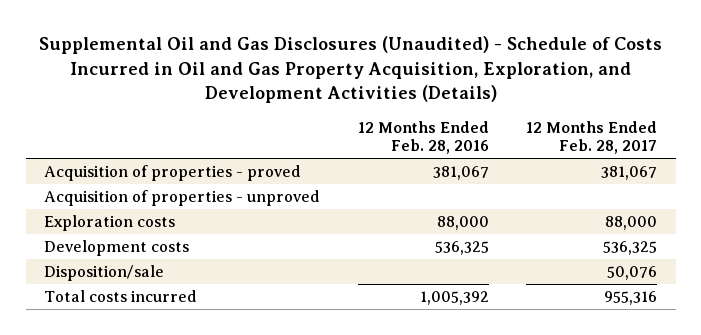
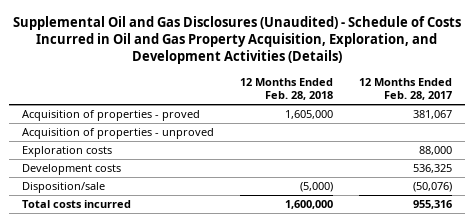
- | 12 Months Ended Feb. 28, 2016 | 12 Months Ended Feb. 28, 2017
+ | 12 Months Ended Feb. 28, 2018 | 12 Months Ended Feb. 28, 2017
- Disposition/sale | | 50,076
+ Disposition/sale | (5,000) | (50,076)

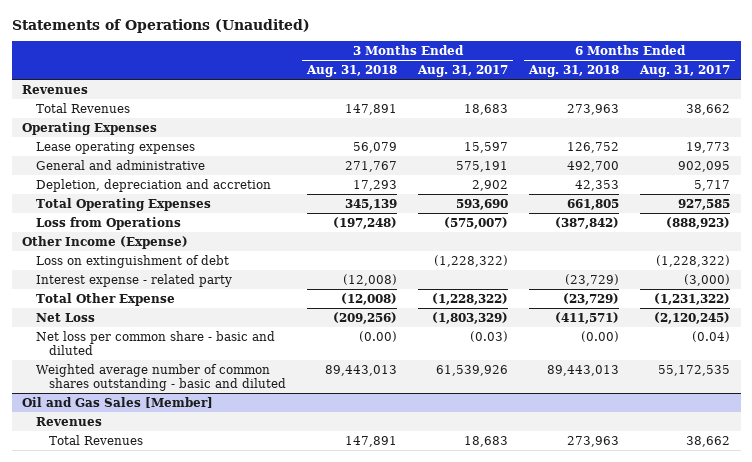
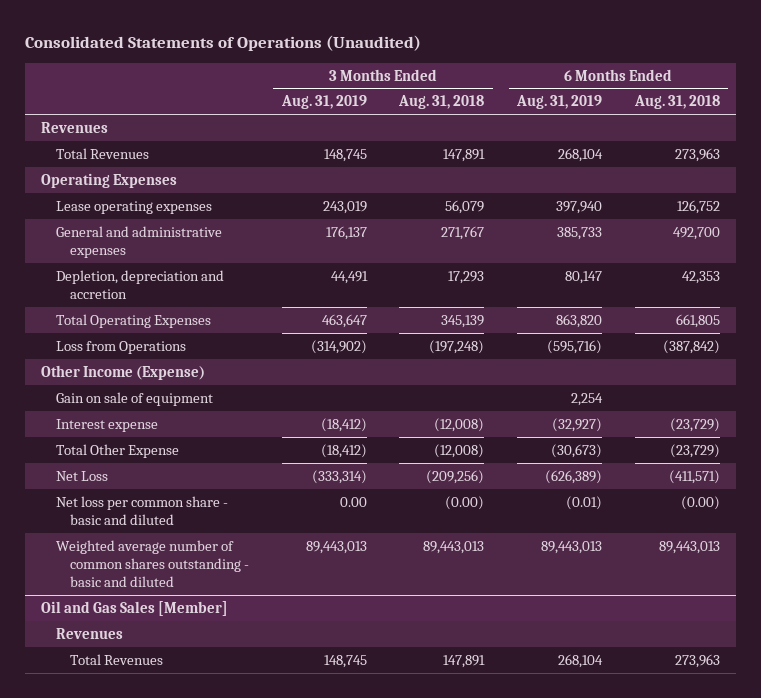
- Statements of Operations (Unaudited)
+ Consolidated Statements of Operations (Unaudited)
- | 3 Months Ended Aug. 31, 2018 | 3 Months Ended Aug. 31, 2017 | 6 Months Ended Aug. 31, 2018 | 6 Months Ended Aug. 31, 2017
+ | 3 Months Ended Aug. 31, 2019 | 3 Months Ended Aug. 31, 2018 | 6 Months Ended Aug. 31, 2019 | 6 Months Ended Aug. 31, 2018
- General and administrative | 271,767 | 575,191 | 492,700 | 902,095
+ General and administrative expenses | 176,137 | 271,767 | 385,733 | 492,700
- Loss on extinguishment of debt | | (1,228,322) | | (1,228,322)
- Interest expense - related party | (12,008) | | (23,729) | (3,000)
+ Gain on sale of equipment | | | 2,254 |
+ Interest expense | (18,412) | (12,008) | (32,927) | (23,729)

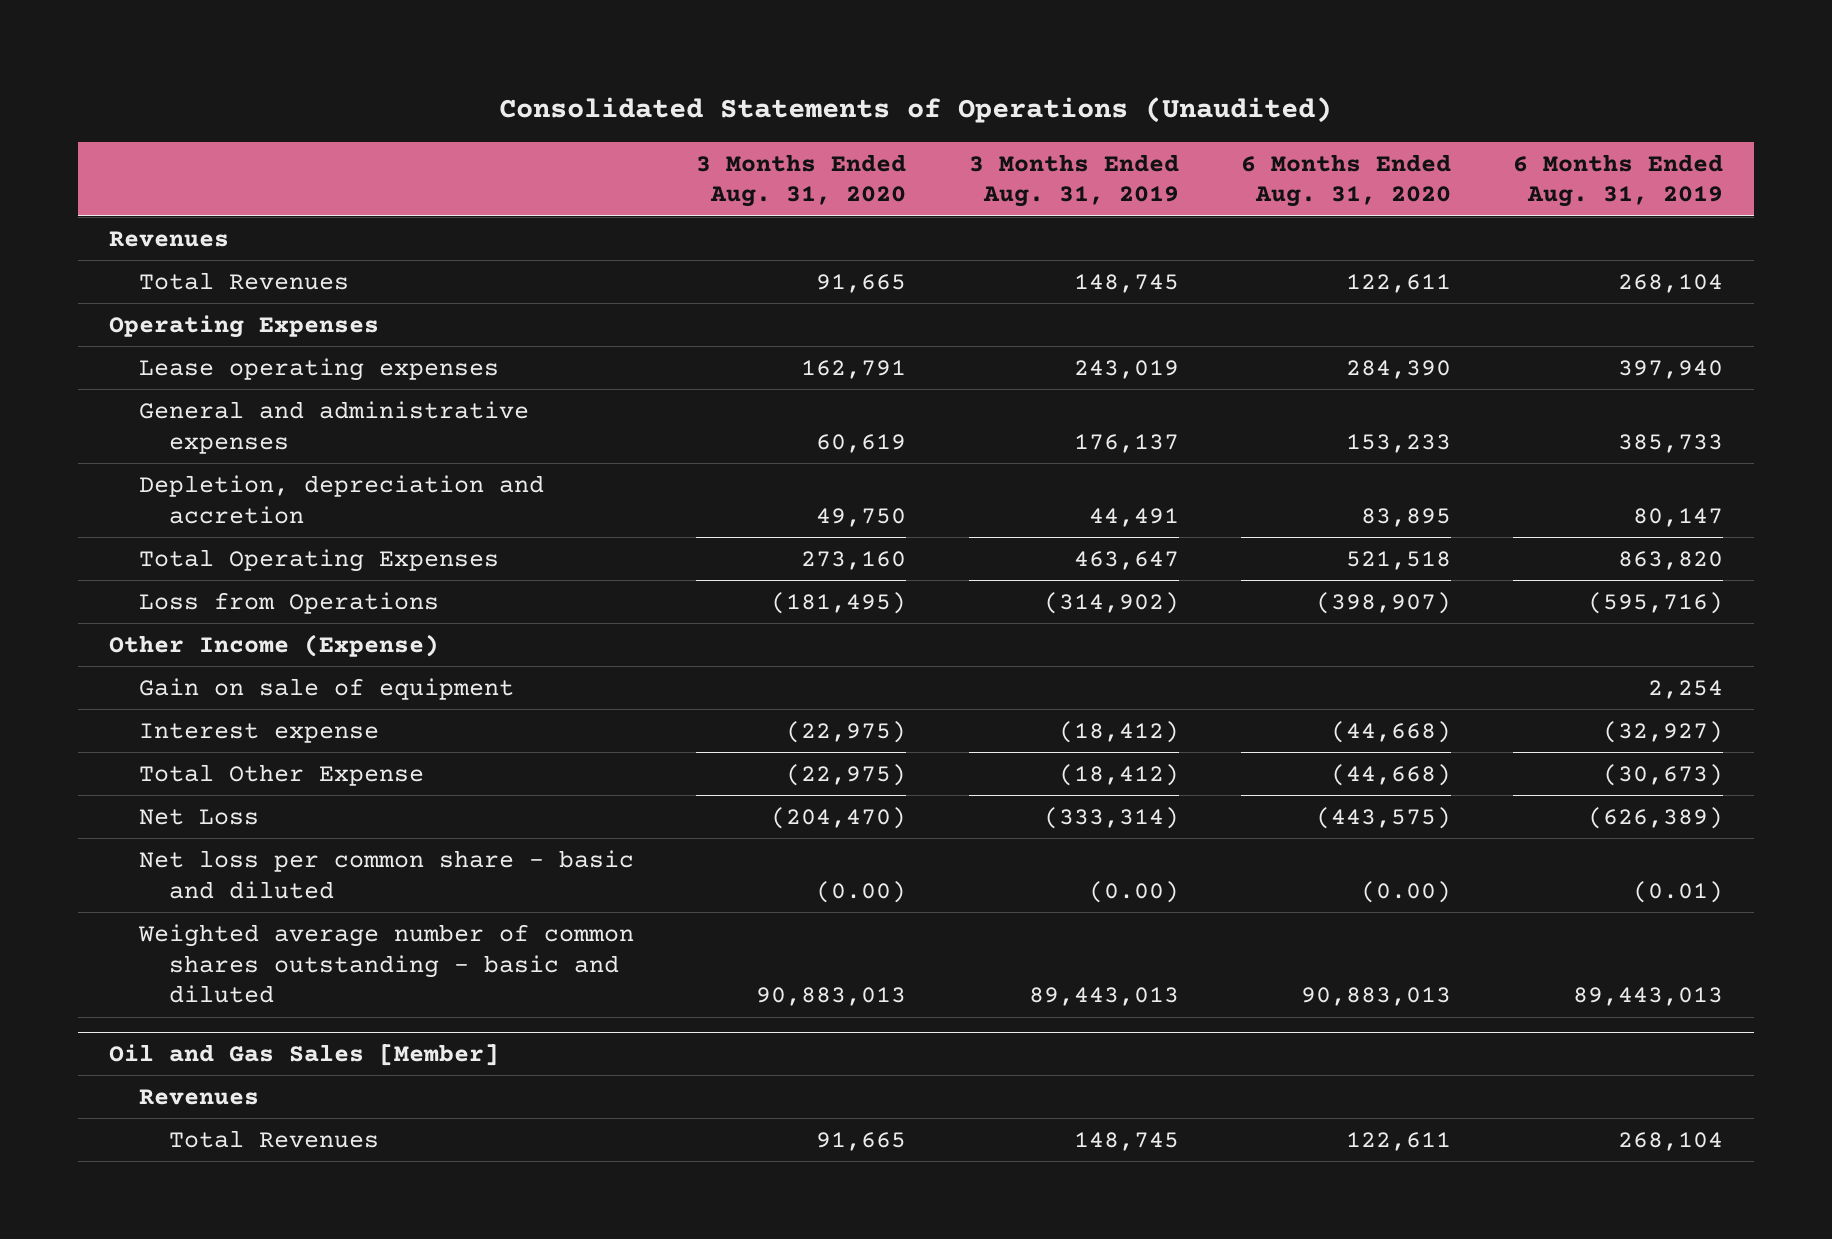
- | 3 Months Ended Aug. 31, 2019 | 3 Months Ended Aug. 31, 2018 | 6 Months Ended Aug. 31, 2019 | 6 Months Ended Aug. 31, 2018
+ | 3 Months Ended Aug. 31, 2020 | 3 Months Ended Aug. 31, 2019 | 6 Months Ended Aug. 31, 2020 | 6 Months Ended Aug. 31, 2019
- Net loss per common share - basic and diluted | 0.00 | (0.00) | (0.01) | (0.00)
+ Net loss per common share - basic and diluted | (0.00) | (0.00) | (0.00) | (0.01)

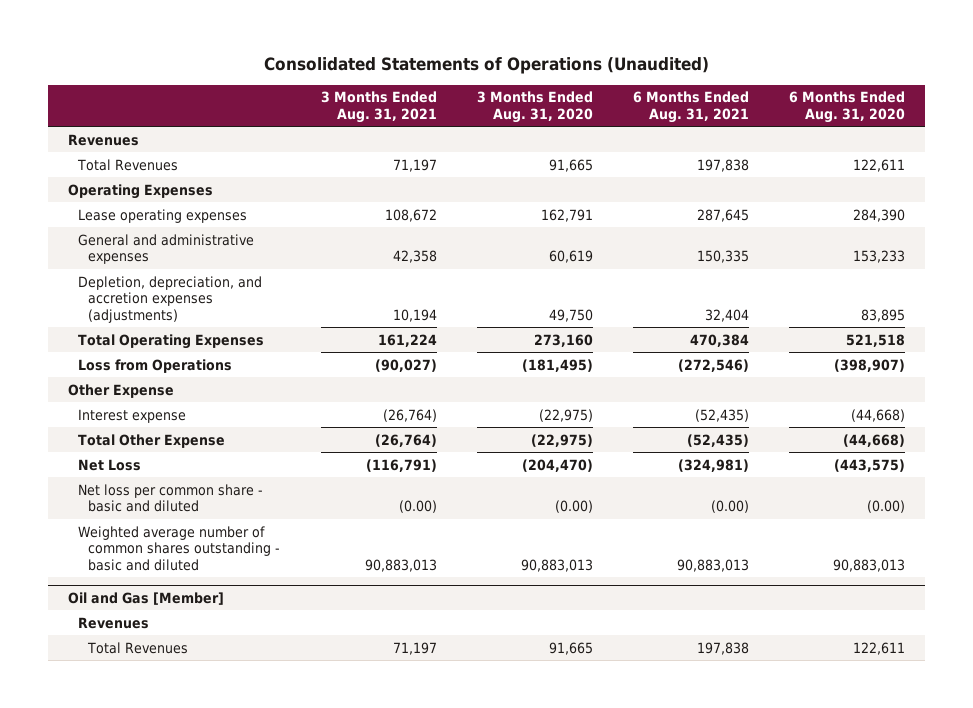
- | 3 Months Ended Aug. 31, 2020 | 3 Months Ended Aug. 31, 2019 | 6 Months Ended Aug. 31, 2020 | 6 Months Ended Aug. 31, 2019
+ | 3 Months Ended Aug. 31, 2021 | 3 Months Ended Aug. 31, 2020 | 6 Months Ended Aug. 31, 2021 | 6 Months Ended Aug. 31, 2020
- Depletion, depreciation and accretion | 49,750 | 44,491 | 83,895 | 80,147
+ Depletion, depreciation, and accretion expenses (adjustments) | 10,194 | 49,750 | 32,404 | 83,895
- Other Income (Expense)
- Gain on sale of equipment | | | | 2,254
+ Other Expense
- Oil and Gas Sales [Member]
+ Oil and Gas [Member]

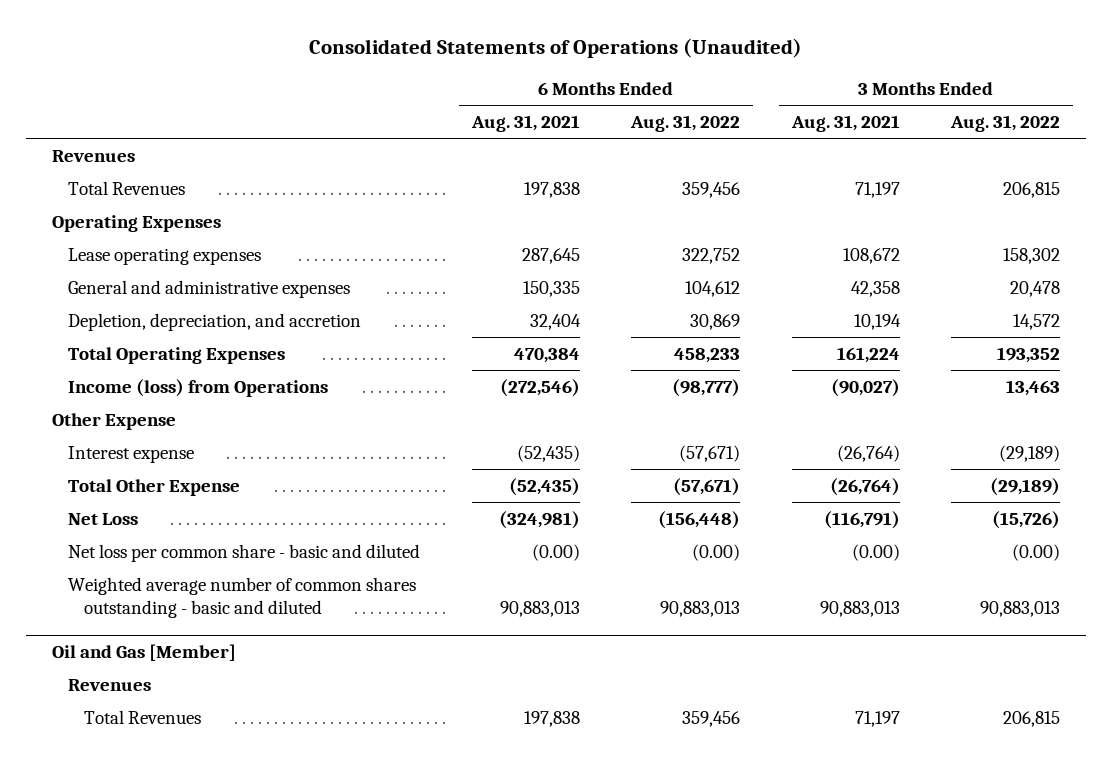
- | 3 Months Ended Aug. 31, 2021 | 3 Months Ended Aug. 31, 2020 | 6 Months Ended Aug. 31, 2021 | 6 Months Ended Aug. 31, 2020
+ | 6 Months Ended Aug. 31, 2021 | 6 Months Ended Aug. 31, 2022 | 3 Months Ended Aug. 31, 2021 | 3 Months Ended Aug. 31, 2022
- Depletion, depreciation, and accretion expenses (adjustments) | 10,194 | 49,750 | 32,404 | 83,895
+ Depletion, depreciation, and accretion | 32,404 | 30,869 | 10,194 | 14,572
- Loss from Operations | (90,027) | (181,495) | (272,546) | (398,907)
+ Income (loss) from Operations | (272,546) | (98,777) | (90,027) | 13,463

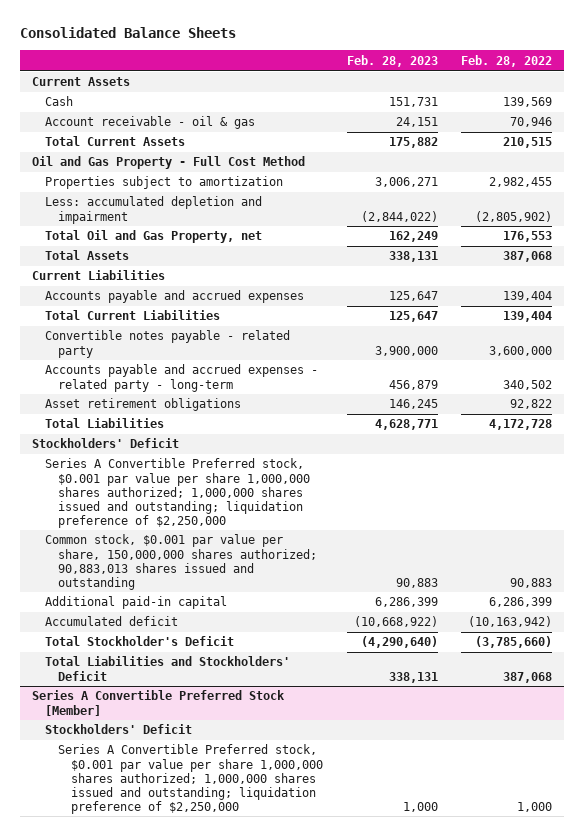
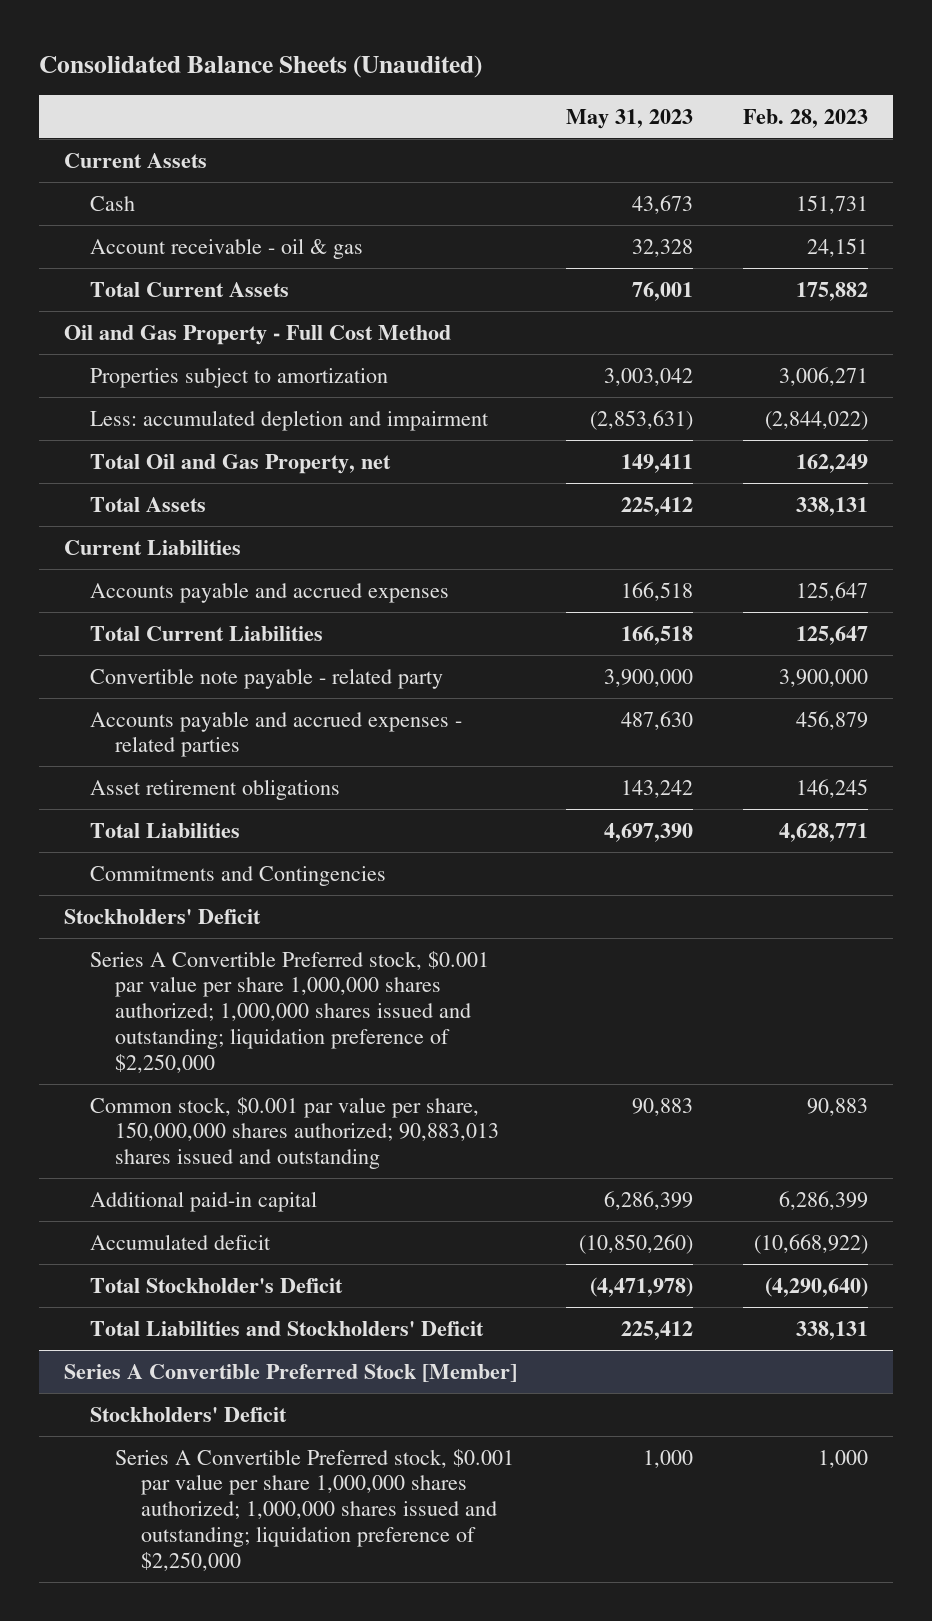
- Consolidated Balance Sheets
+ Consolidated Balance Sheets (Unaudited)
- | Feb. 28, 2023 | Feb. 28, 2022
+ | May 31, 2023 | Feb. 28, 2023
- Convertible notes payable - related party | 3,900,000 | 3,600,000
- Accounts payable and accrued expenses - related party - long-term | 456,879 | 340,502
+ Convertible note payable - related party | 3,900,000 | 3,900,000
+ Accounts payable and accrued expenses - related parties | 487,630 | 456,879
+ Commitments and Contingencies

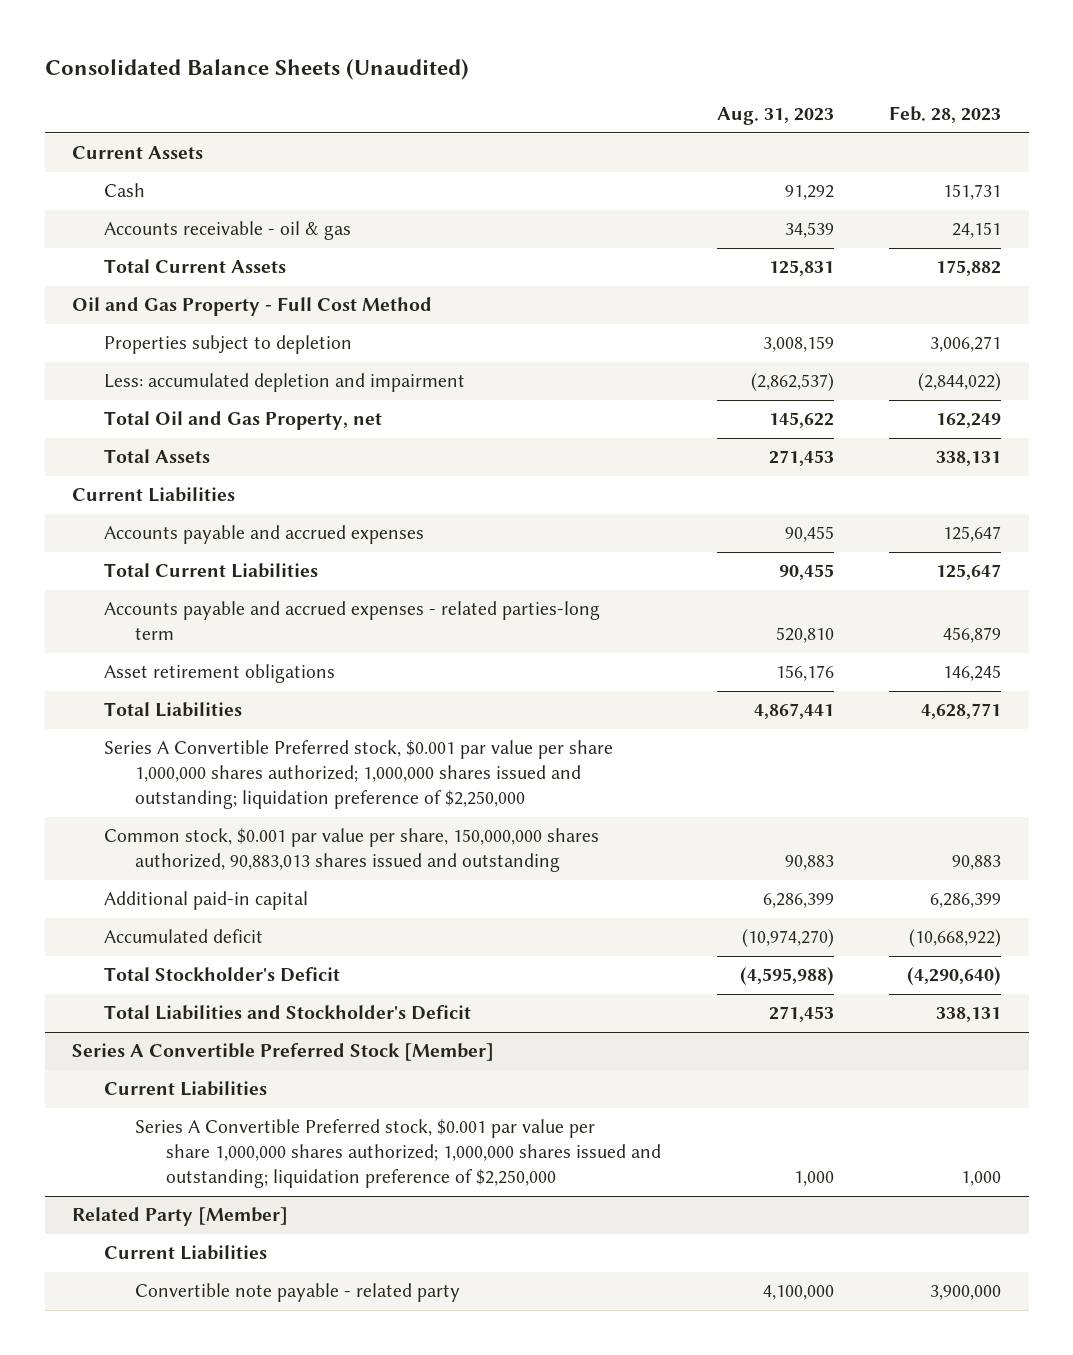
- | May 31, 2023 | Feb. 28, 2023
+ | Aug. 31, 2023 | Feb. 28, 2023
- Account receivable - oil & gas | 32,328 | 24,151
+ Accounts receivable - oil & gas | 34,539 | 24,151
- Properties subject to amortization | 3,003,042 | 3,006,271
+ Properties subject to depletion | 3,008,159 | 3,006,271
- Convertible note payable - related party | 3,900,000 | 3,900,000
- Accounts payable and accrued expenses - related parties | 487,630 | 456,879
+ Accounts payable and accrued expenses - related parties-long term | 520,810 | 456,879
- Commitments and Contingencies
- Stockholders' Deficit
- Common stock, $0.001 par value per share, 150,000,000 shares authorized; 90,883,013 shares issued and outstanding | 90,883 | 90,883
+ Common stock, $0.001 par value per share, 150,000,000 shares authorized, 90,883,013 shares issued and outstanding | 90,883 | 90,883
- Total Liabilities and Stockholders' Deficit | 225,412 | 338,131
+ Total Liabilities and Stockholder's Deficit | 271,453 | 338,131
@ Series A Convertible Preferred Stock [Member]
- Stockholders' Deficit
+ Current Liabilities
+ Related Party [Member]
+ Current Liabilities
+ Convertible note payable - related party | 4,100,000 | 3,900,000

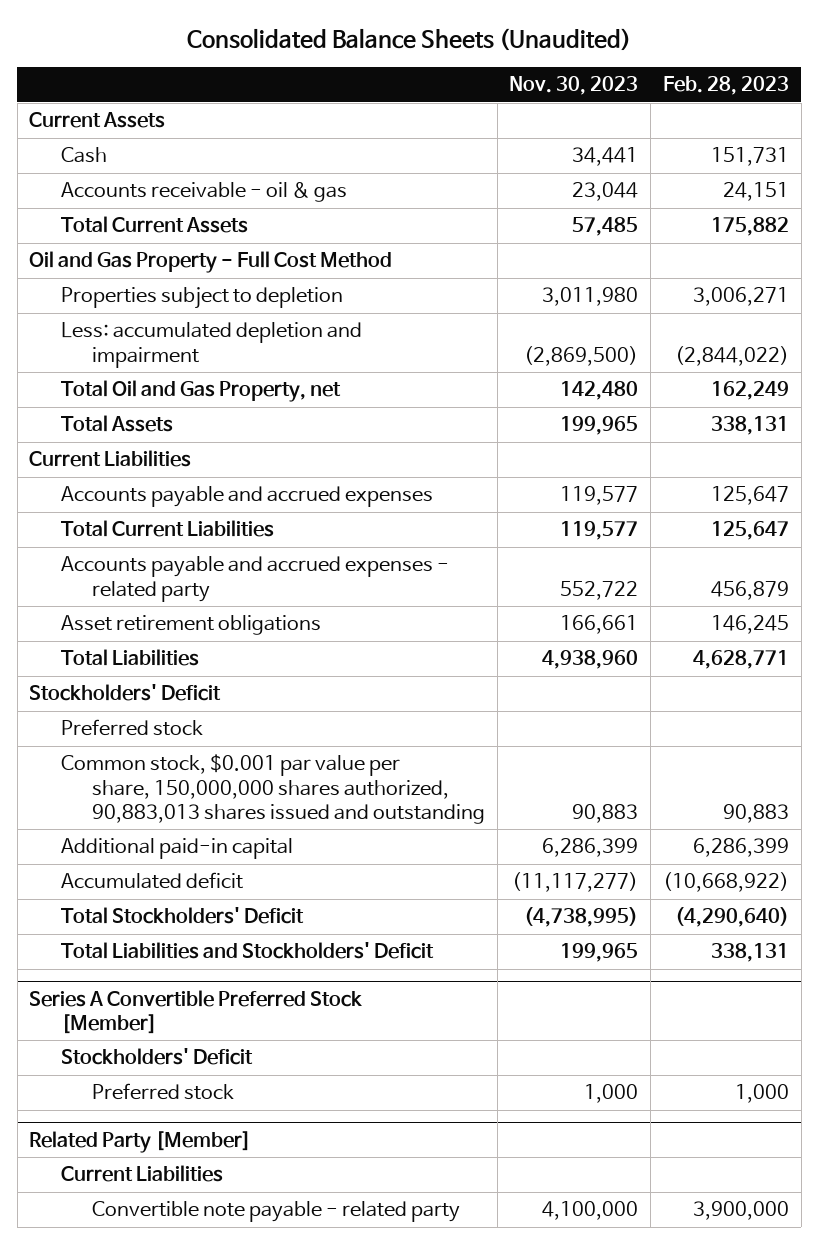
- | Aug. 31, 2023 | Feb. 28, 2023
+ | Nov. 30, 2023 | Feb. 28, 2023
- Accounts payable and accrued expenses - related parties-long term | 520,810 | 456,879
+ Accounts payable and accrued expenses - related party | 552,722 | 456,879
- Series A Convertible Preferred stock, $0.001 par value per share 1,000,000 shares authorized; 1,000,000 shares issued and outstanding; liquidation preference of $2,250,000
+ Stockholders' Deficit
+ Preferred stock
- Total Stockholder's Deficit | (4,595,988) | (4,290,640)
- Total Liabilities and Stockholder's Deficit | 271,453 | 338,131
+ Total Stockholders' Deficit | (4,738,995) | (4,290,640)
+ Total Liabilities and Stockholders' Deficit | 199,965 | 338,131
@ Series A Convertible Preferred Stock [Member]
- Current Liabilities
- Series A Convertible Preferred stock, $0.001 par value per share 1,000,000 shares authorized; 1,000,000 shares issued and outstanding; liquidation preference of $2,250,000 | 1,000 | 1,000
+ Stockholders' Deficit
+ Preferred stock | 1,000 | 1,000

